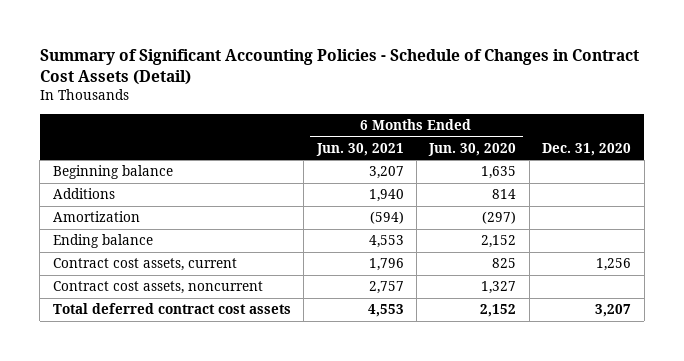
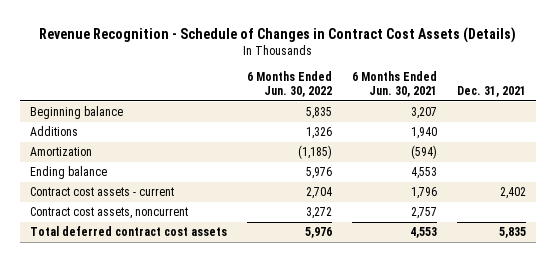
- Summary of Significant Accounting Policies - Schedule of Changes in Contract Cost Assets (Detail)
+ Revenue Recognition - Schedule of Changes in Contract Cost Assets (Details)
- | 6 Months Ended Jun. 30, 2021 | 6 Months Ended Jun. 30, 2020 | Dec. 31, 2020
+ | 6 Months Ended Jun. 30, 2022 | 6 Months Ended Jun. 30, 2021 | Dec. 31, 2021
- Contract cost assets, current | 1,796 | 825 | 1,256
+ Contract cost assets - current | 2,704 | 1,796 | 2,402

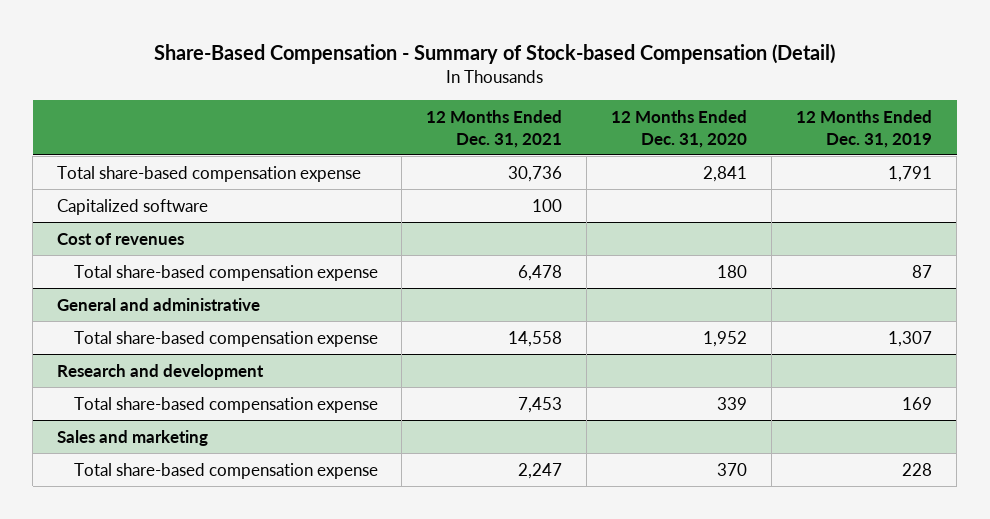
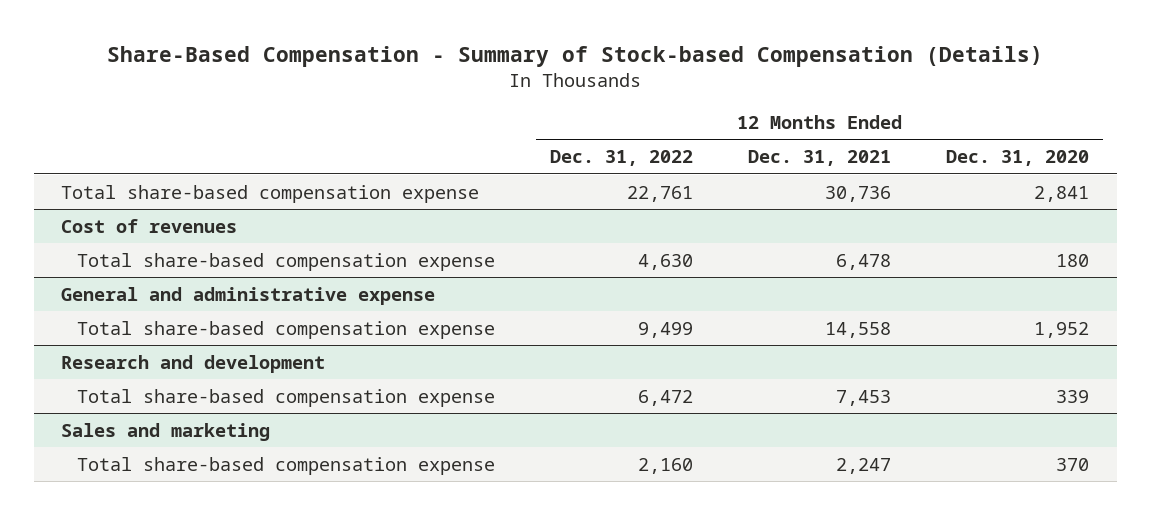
- Share-Based Compensation - Summary of Stock-based Compensation (Detail)
+ Share-Based Compensation - Summary of Stock-based Compensation (Details)
- | 12 Months Ended Dec. 31, 2021 | 12 Months Ended Dec. 31, 2020 | 12 Months Ended Dec. 31, 2019
+ | 12 Months Ended Dec. 31, 2022 | 12 Months Ended Dec. 31, 2021 | 12 Months Ended Dec. 31, 2020
- Capitalized software | 100 | |
- General and administrative
+ General and administrative expense

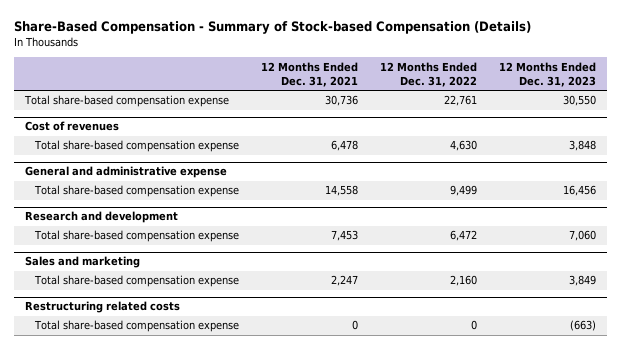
- | 12 Months Ended Dec. 31, 2022 | 12 Months Ended Dec. 31, 2021 | 12 Months Ended Dec. 31, 2020
+ | 12 Months Ended Dec. 31, 2021 | 12 Months Ended Dec. 31, 2022 | 12 Months Ended Dec. 31, 2023
+ Restructuring related costs
+ Total share-based compensation expense | 0 | 0 | (663)

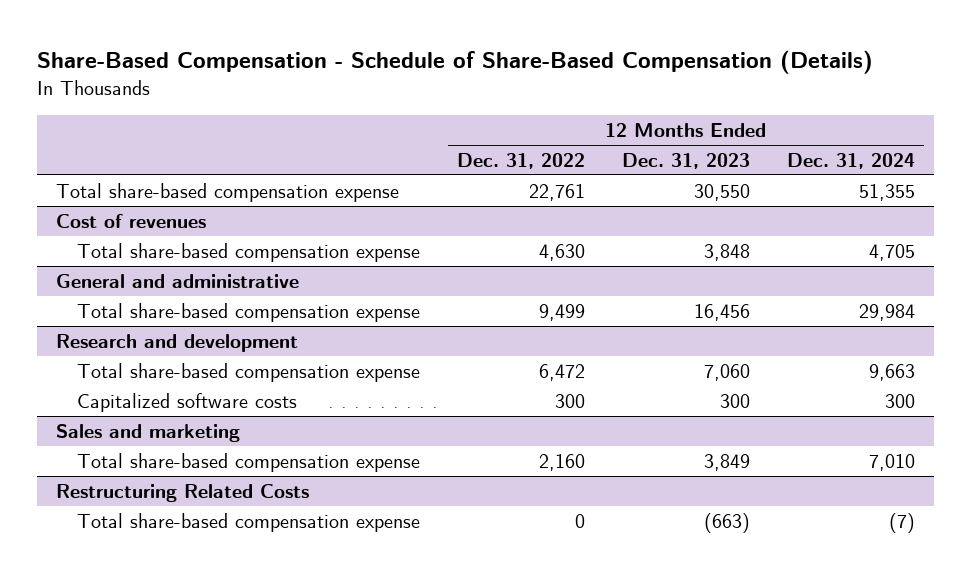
- Share-Based Compensation - Summary of Stock-based Compensation (Details)
+ Share-Based Compensation - Schedule of Share-Based Compensation (Details)
- | 12 Months Ended Dec. 31, 2021 | 12 Months Ended Dec. 31, 2022 | 12 Months Ended Dec. 31, 2023
+ | 12 Months Ended Dec. 31, 2022 | 12 Months Ended Dec. 31, 2023 | 12 Months Ended Dec. 31, 2024
- General and administrative expense
+ General and administrative
@ Research and development
+ Capitalized software costs | 300 | 300 | 300
- Restructuring related costs
+ Restructuring Related Costs

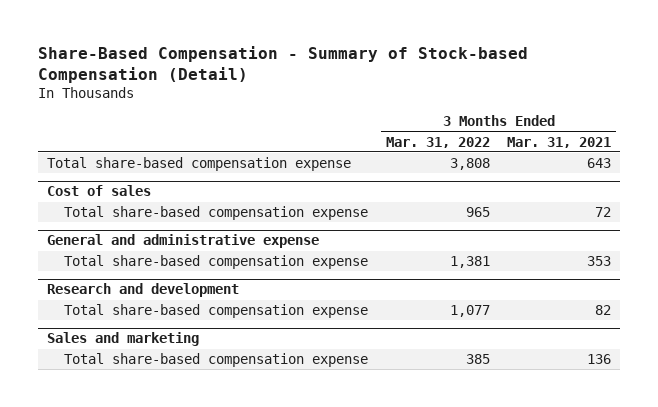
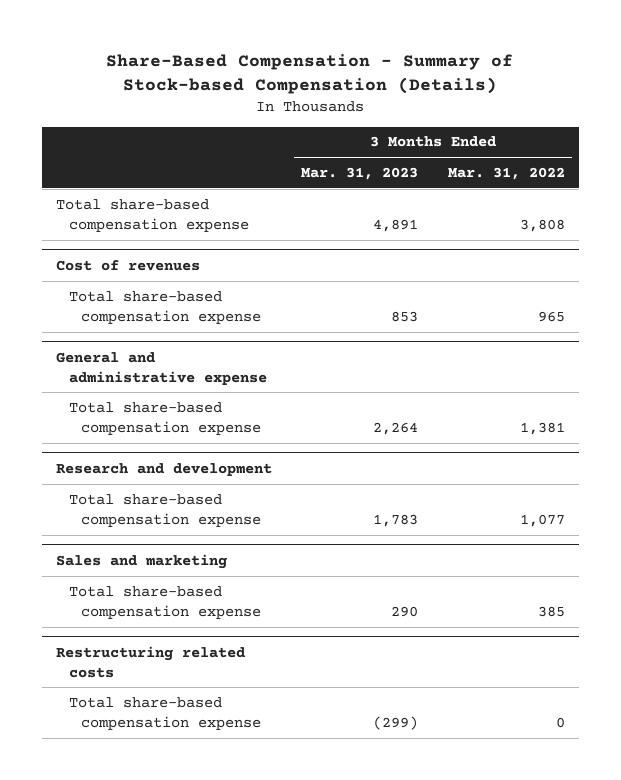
- Share-Based Compensation - Summary of Stock-based Compensation (Detail)
+ Share-Based Compensation - Summary of Stock-based Compensation (Details)
- | 3 Months Ended Mar. 31, 2022 | 3 Months Ended Mar. 31, 2021
+ | 3 Months Ended Mar. 31, 2023 | 3 Months Ended Mar. 31, 2022
- Cost of sales
+ Cost of revenues
+ Restructuring related costs
+ Total share-based compensation expense | (299) | 0

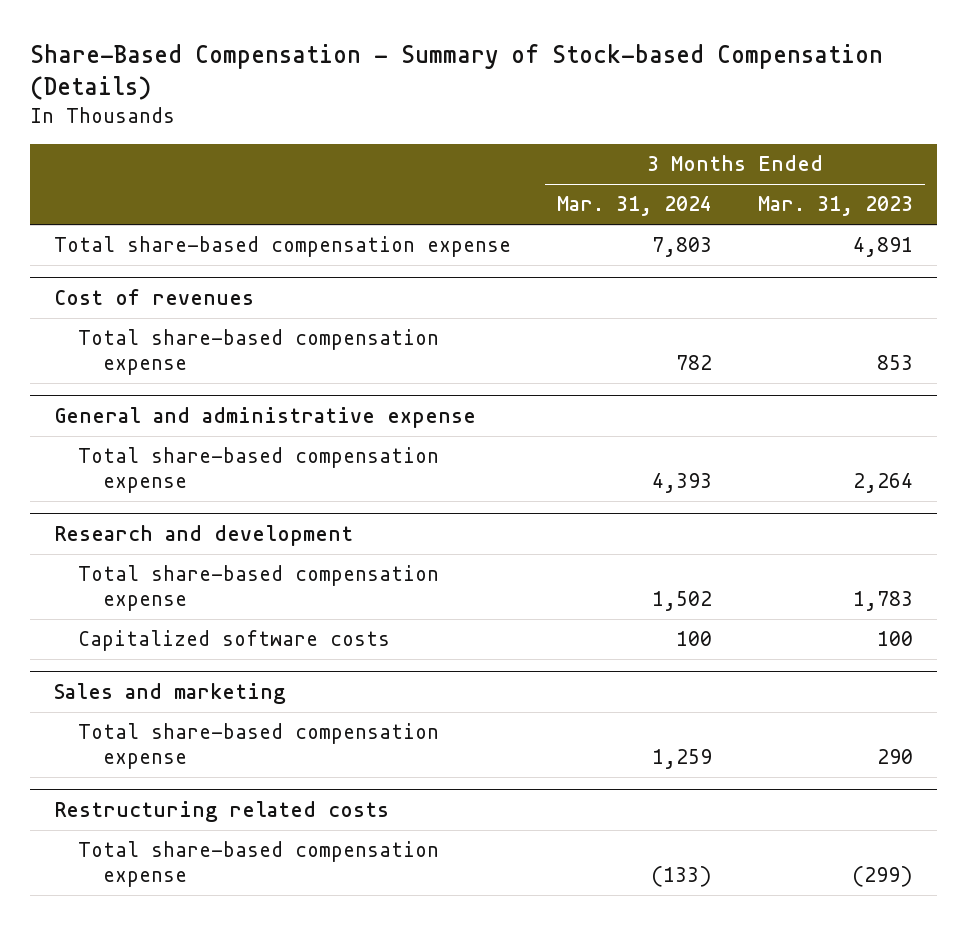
- | 3 Months Ended Mar. 31, 2023 | 3 Months Ended Mar. 31, 2022
+ | 3 Months Ended Mar. 31, 2024 | 3 Months Ended Mar. 31, 2023
@ Research and development
+ Capitalized software costs | 100 | 100

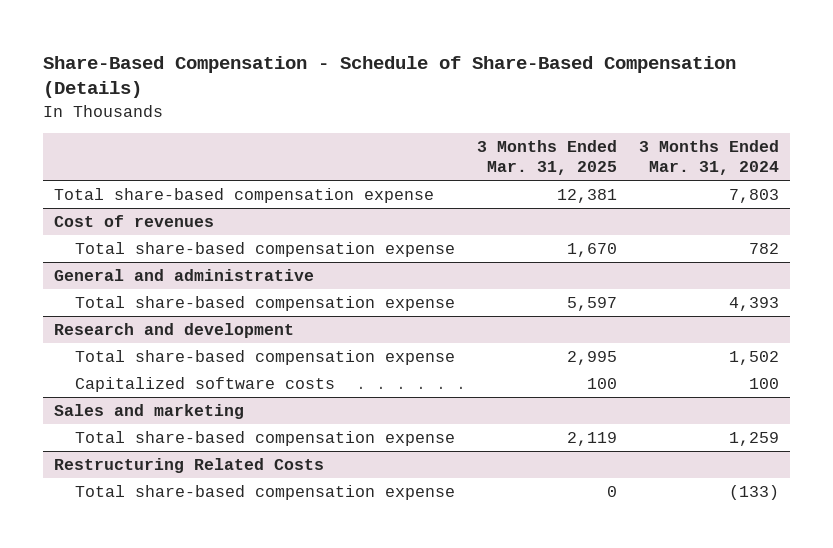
- Share-Based Compensation - Summary of Stock-based Compensation (Details)
+ Share-Based Compensation - Schedule of Share-Based Compensation (Details)
- | 3 Months Ended Mar. 31, 2024 | 3 Months Ended Mar. 31, 2023
+ | 3 Months Ended Mar. 31, 2025 | 3 Months Ended Mar. 31, 2024
- General and administrative expense
+ General and administrative
- Restructuring related costs
+ Restructuring Related Costs

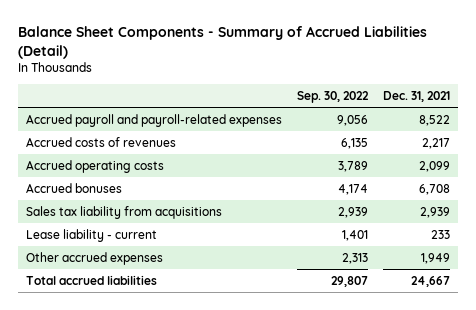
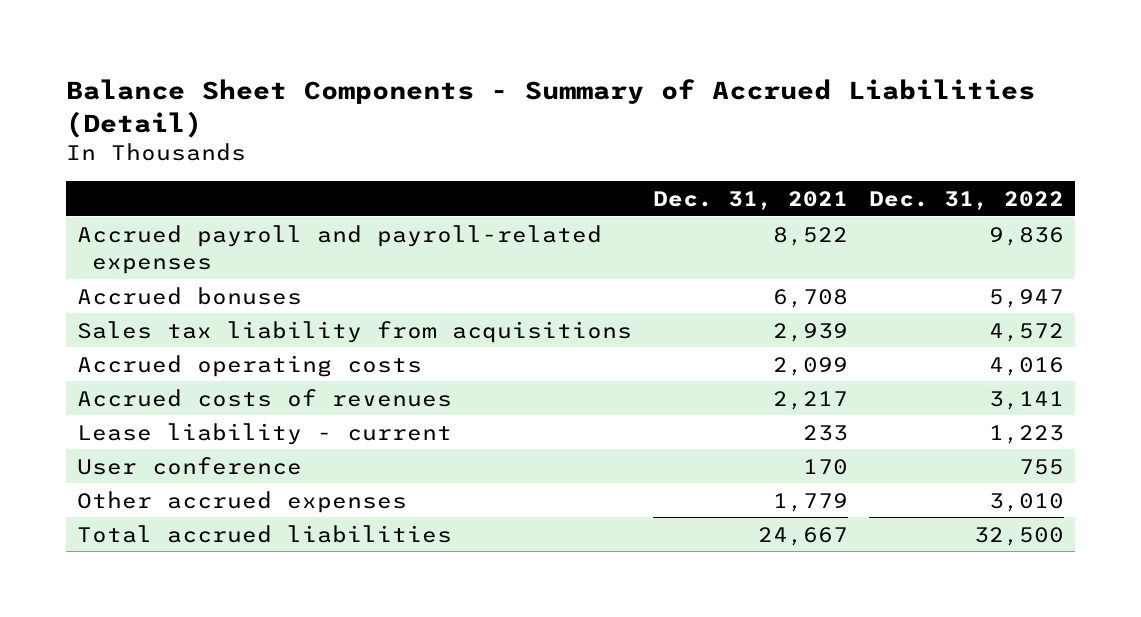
- | Sep. 30, 2022 | Dec. 31, 2021
+ | Dec. 31, 2021 | Dec. 31, 2022
moved down: Accrued operating costs | 2,099 | 4,016
moved down: Accrued costs of revenues | 2,217 | 3,141
- Other accrued expenses | 2,313 | 1,949
+ User conference | 170 | 755
+ Other accrued expenses | 1,779 | 3,010

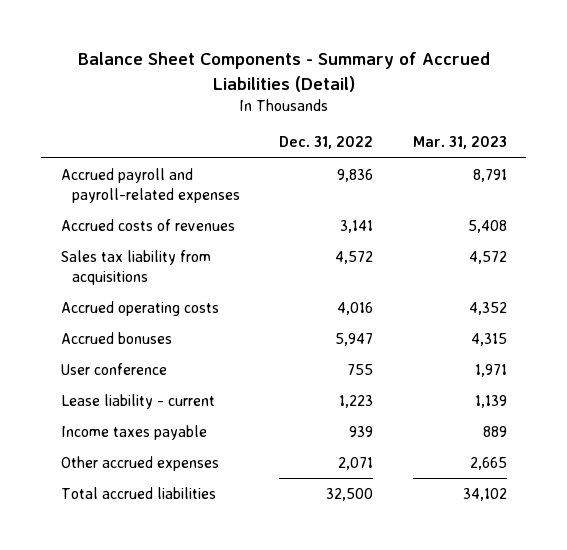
- | Dec. 31, 2021 | Dec. 31, 2022
+ | Dec. 31, 2022 | Mar. 31, 2023
moved up: Accrued costs of revenues | 3,141 | 5,408
moved down: Accrued bonuses | 5,947 | 4,315
- Other accrued expenses | 1,779 | 3,010
moved down: Lease liability - current | 1,223 | 1,139
+ Income taxes payable | 939 | 889
+ Other accrued expenses | 2,071 | 2,665

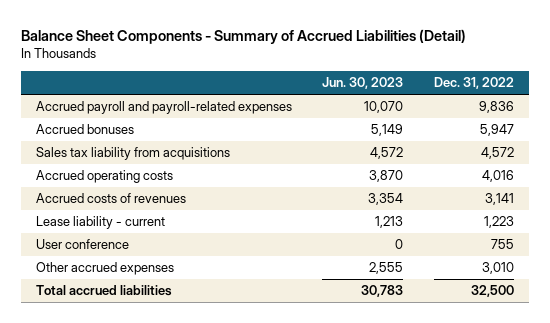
- | Dec. 31, 2022 | Mar. 31, 2023
+ | Jun. 30, 2023 | Dec. 31, 2022
moved up: Accrued bonuses | 5,149 | 5,947
moved down: Accrued costs of revenues | 3,354 | 3,141
- Income taxes payable | 939 | 889
- Other accrued expenses | 2,071 | 2,665
moved down: User conference | 0 | 755
+ Other accrued expenses | 2,555 | 3,010

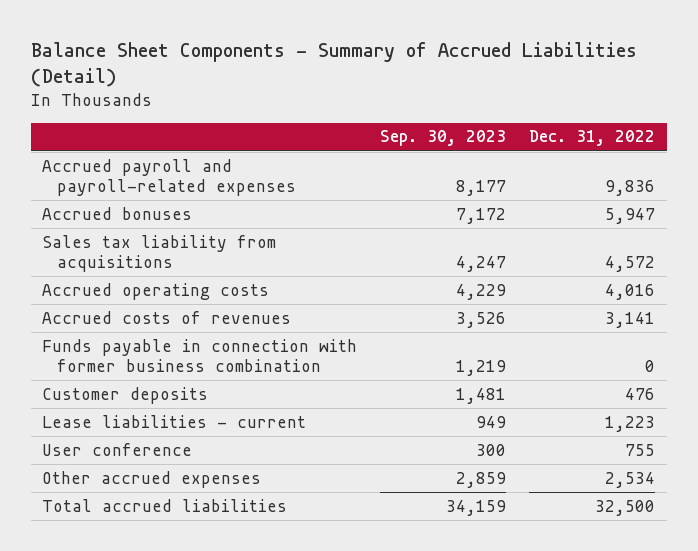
- | Jun. 30, 2023 | Dec. 31, 2022
+ | Sep. 30, 2023 | Dec. 31, 2022
- Lease liability - current | 1,213 | 1,223
+ Funds payable in connection with former business combination | 1,219 | 0
+ Customer deposits | 1,481 | 476
+ Lease liabilities - current | 949 | 1,223
- Other accrued expenses | 2,555 | 3,010
+ Other accrued expenses | 2,859 | 2,534

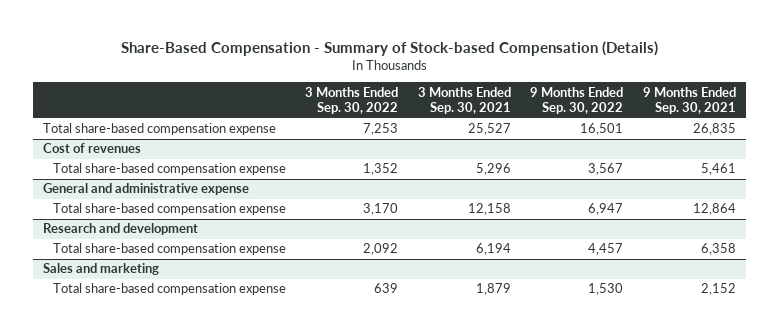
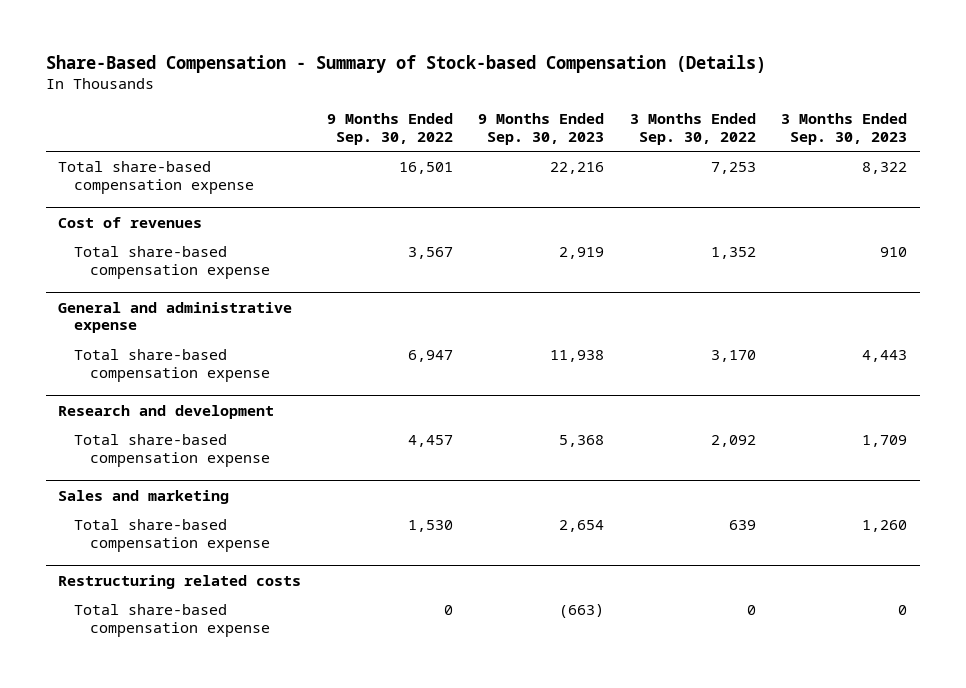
- | 3 Months Ended Sep. 30, 2022 | 3 Months Ended Sep. 30, 2021 | 9 Months Ended Sep. 30, 2022 | 9 Months Ended Sep. 30, 2021
+ | 9 Months Ended Sep. 30, 2022 | 9 Months Ended Sep. 30, 2023 | 3 Months Ended Sep. 30, 2022 | 3 Months Ended Sep. 30, 2023
+ Restructuring related costs
+ Total share-based compensation expense | 0 | (663) | 0 | 0

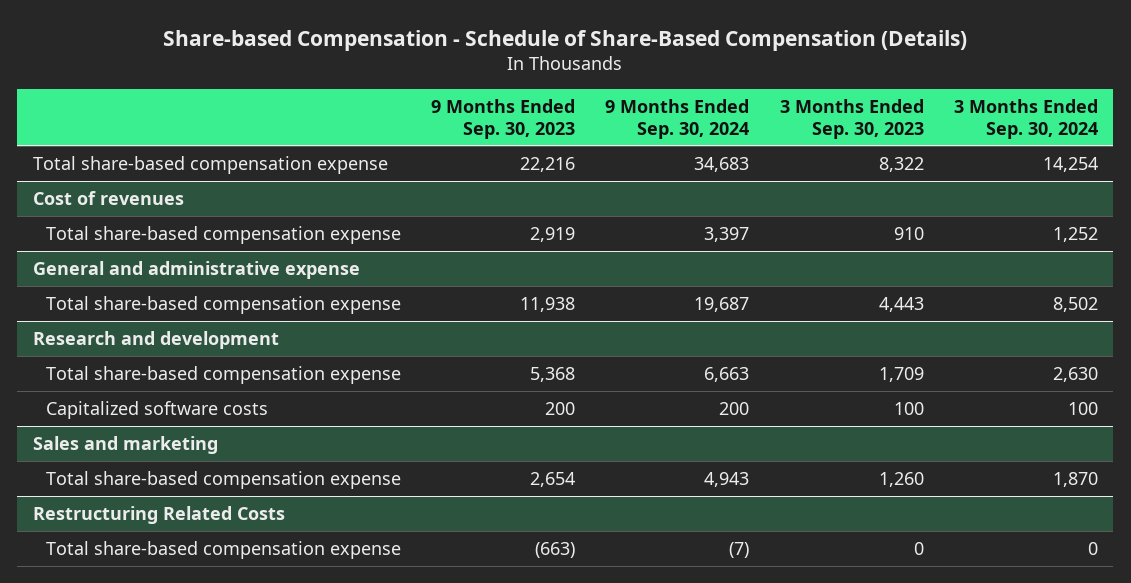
- Share-Based Compensation - Summary of Stock-based Compensation (Details)
+ Share-based Compensation - Schedule of Share-Based Compensation (Details)
- | 9 Months Ended Sep. 30, 2022 | 9 Months Ended Sep. 30, 2023 | 3 Months Ended Sep. 30, 2022 | 3 Months Ended Sep. 30, 2023
+ | 9 Months Ended Sep. 30, 2023 | 9 Months Ended Sep. 30, 2024 | 3 Months Ended Sep. 30, 2023 | 3 Months Ended Sep. 30, 2024
@ Research and development
+ Capitalized software costs | 200 | 200 | 100 | 100
- Restructuring related costs
+ Restructuring Related Costs

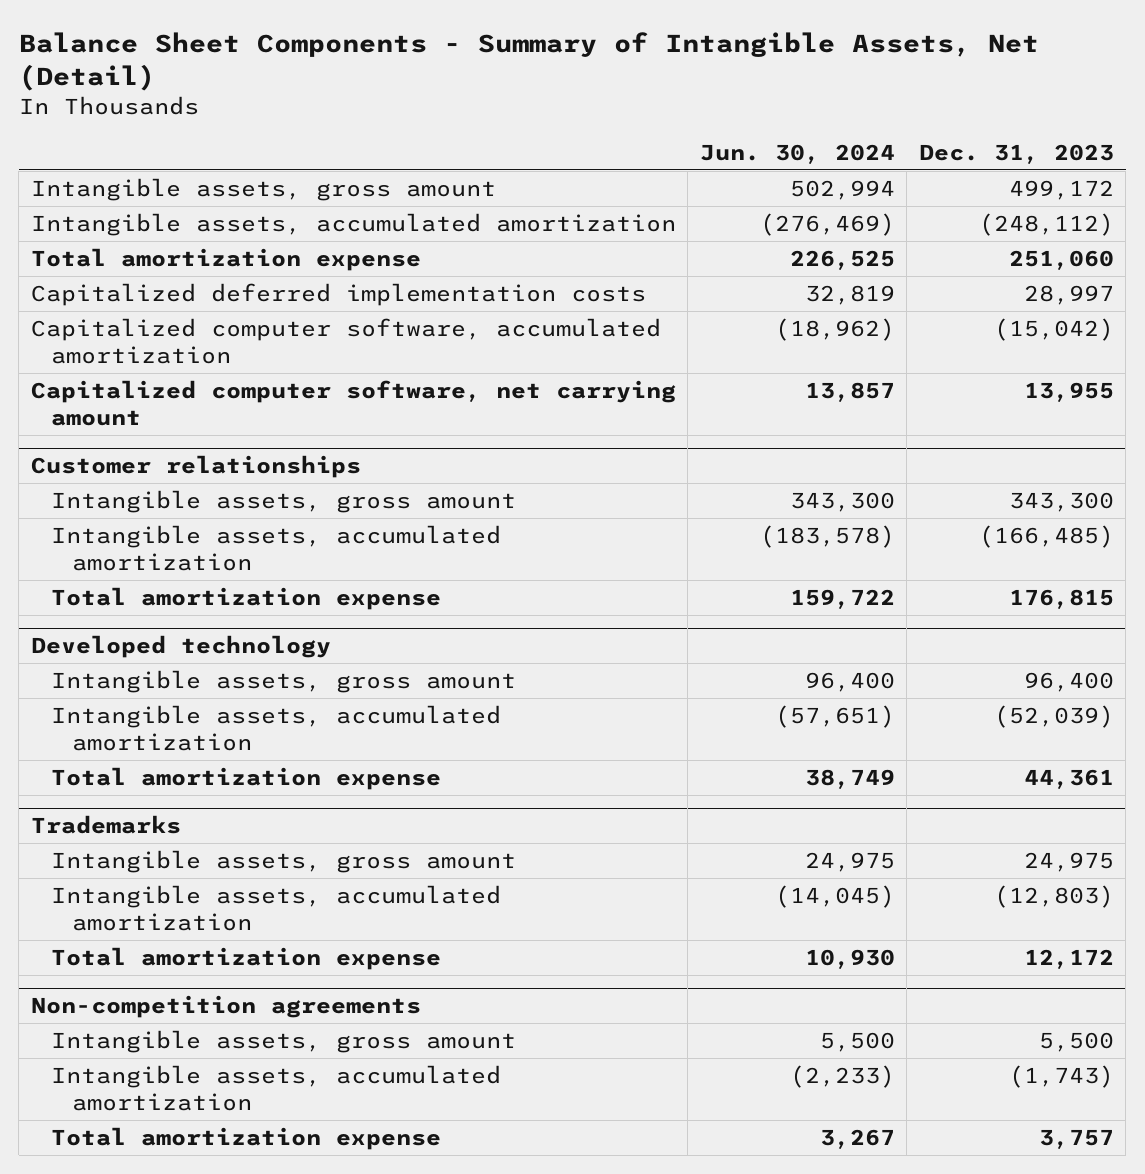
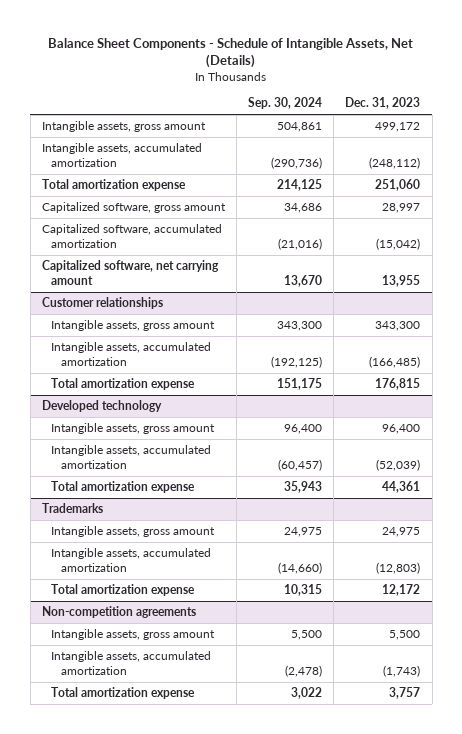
- Balance Sheet Components - Summary of Intangible Assets, Net (Detail)
+ Balance Sheet Components - Schedule of Intangible Assets, Net (Details)
- | Jun. 30, 2024 | Dec. 31, 2023
+ | Sep. 30, 2024 | Dec. 31, 2023
- Capitalized deferred implementation costs | 32,819 | 28,997
- Capitalized computer software, accumulated amortization | (18,962) | (15,042)
- Capitalized computer software, net carrying amount | 13,857 | 13,955
+ Capitalized software, gross amount | 34,686 | 28,997
+ Capitalized software, accumulated amortization | (21,016) | (15,042)
+ Capitalized software, net carrying amount | 13,670 | 13,955

